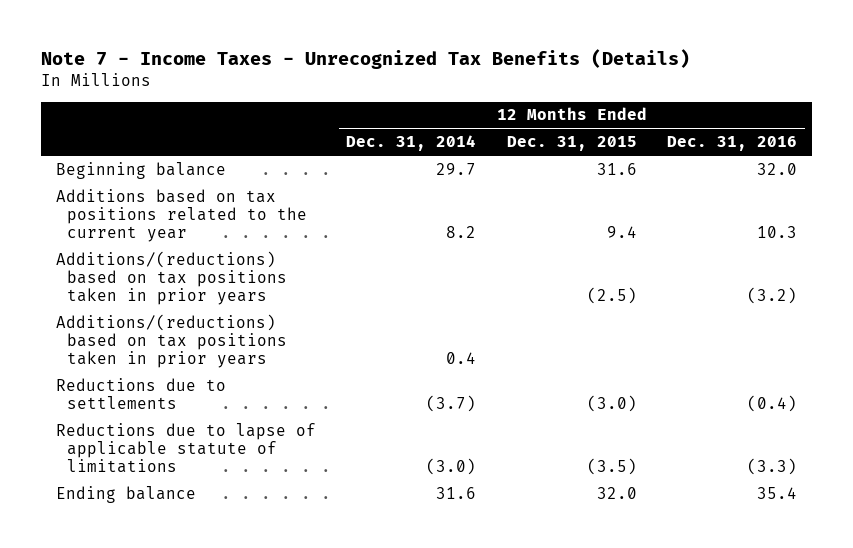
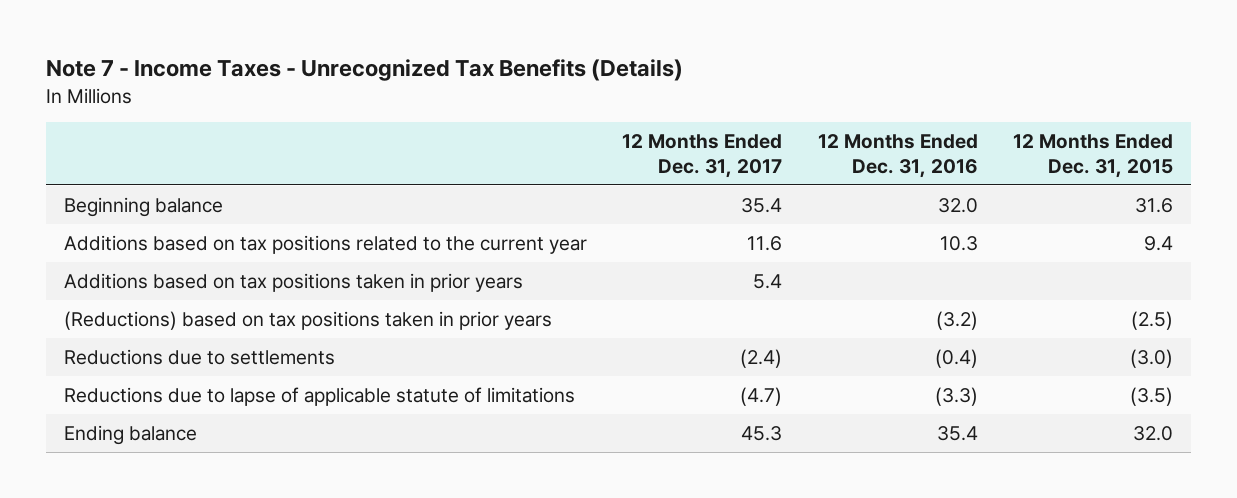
- | 12 Months Ended Dec. 31, 2014 | 12 Months Ended Dec. 31, 2015 | 12 Months Ended Dec. 31, 2016
+ | 12 Months Ended Dec. 31, 2017 | 12 Months Ended Dec. 31, 2016 | 12 Months Ended Dec. 31, 2015
- Additions/(reductions) based on tax positions taken in prior years | | (2.5) | (3.2)
- Additions/(reductions) based on tax positions taken in prior years | 0.4 | |
+ Additions based on tax positions taken in prior years | 5.4 | |
+ (Reductions) based on tax positions taken in prior years | | (3.2) | (2.5)

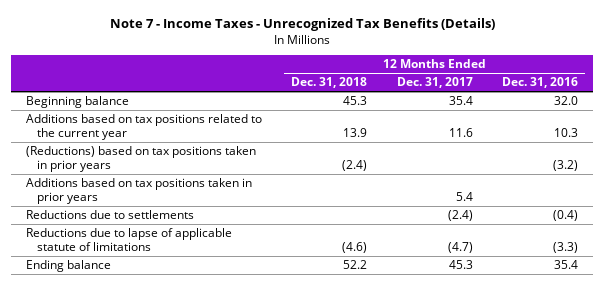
- | 12 Months Ended Dec. 31, 2017 | 12 Months Ended Dec. 31, 2016 | 12 Months Ended Dec. 31, 2015
+ | 12 Months Ended Dec. 31, 2018 | 12 Months Ended Dec. 31, 2017 | 12 Months Ended Dec. 31, 2016
moved down: Additions based on tax positions taken in prior years | | 5.4 |

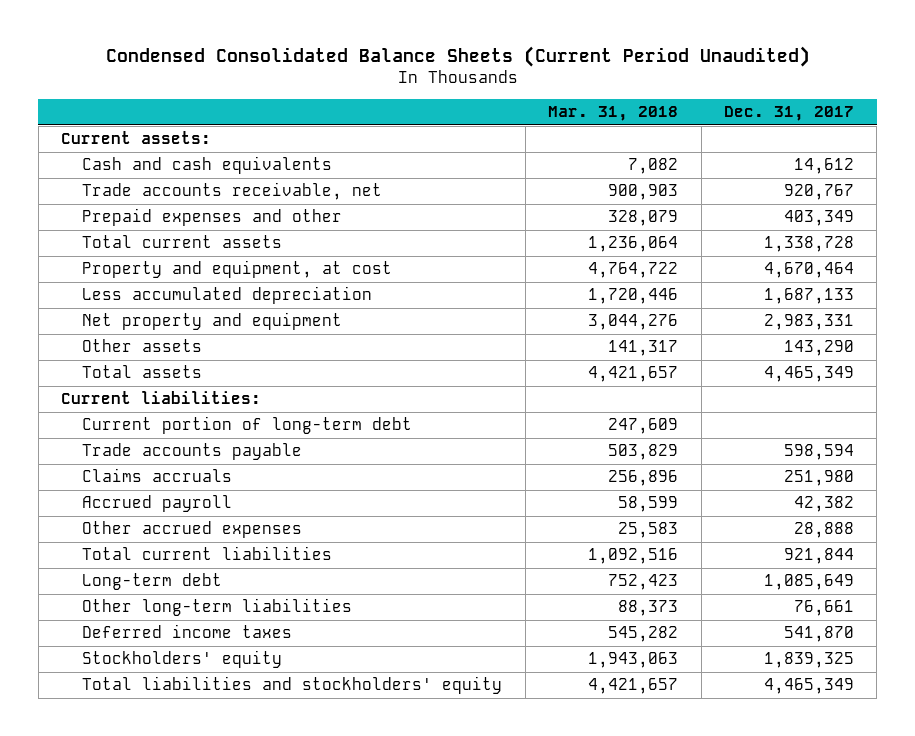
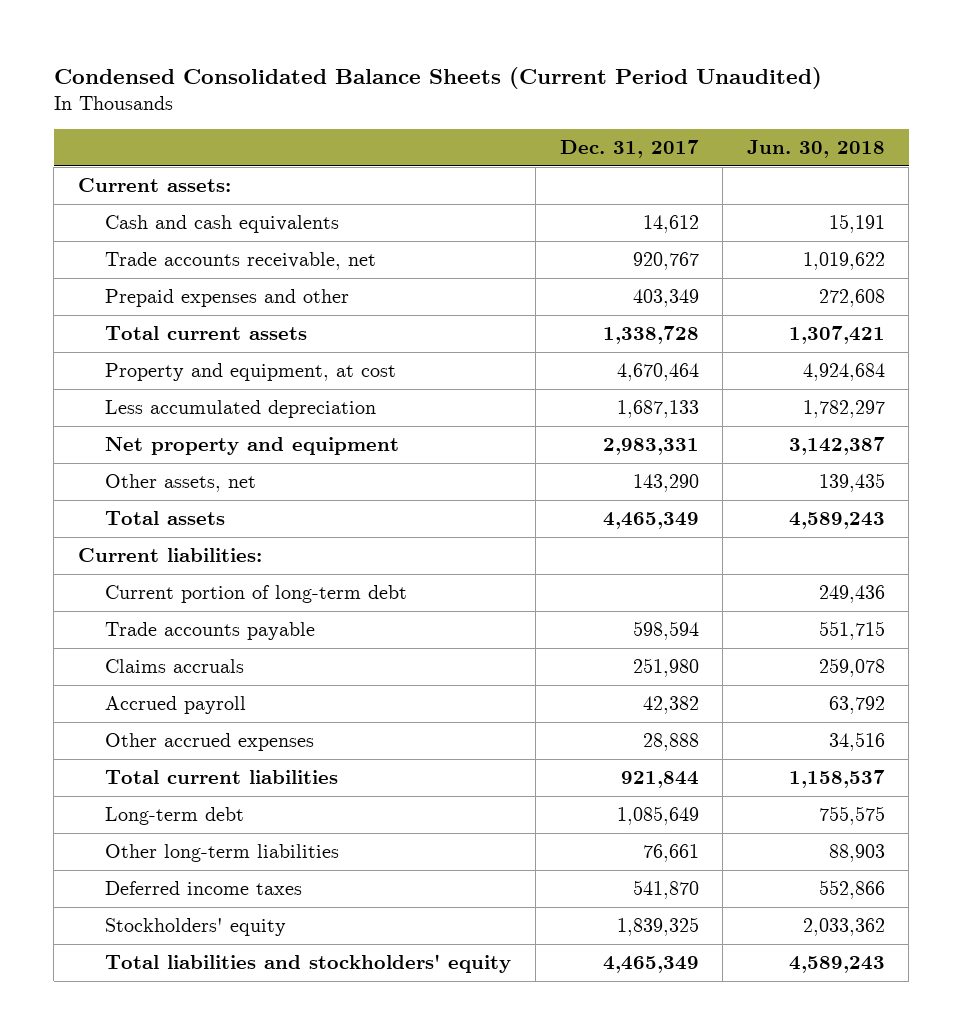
- | Mar. 31, 2018 | Dec. 31, 2017
+ | Dec. 31, 2017 | Jun. 30, 2018
- Other assets | 141,317 | 143,290
+ Other assets, net | 143,290 | 139,435

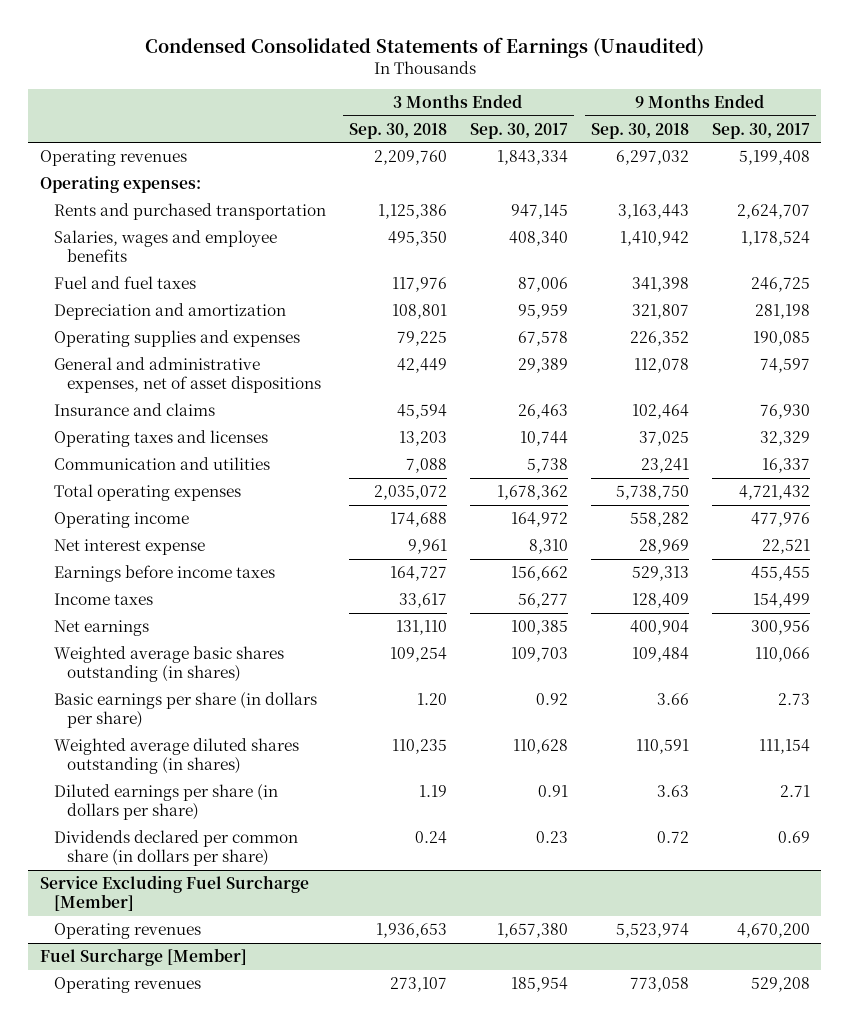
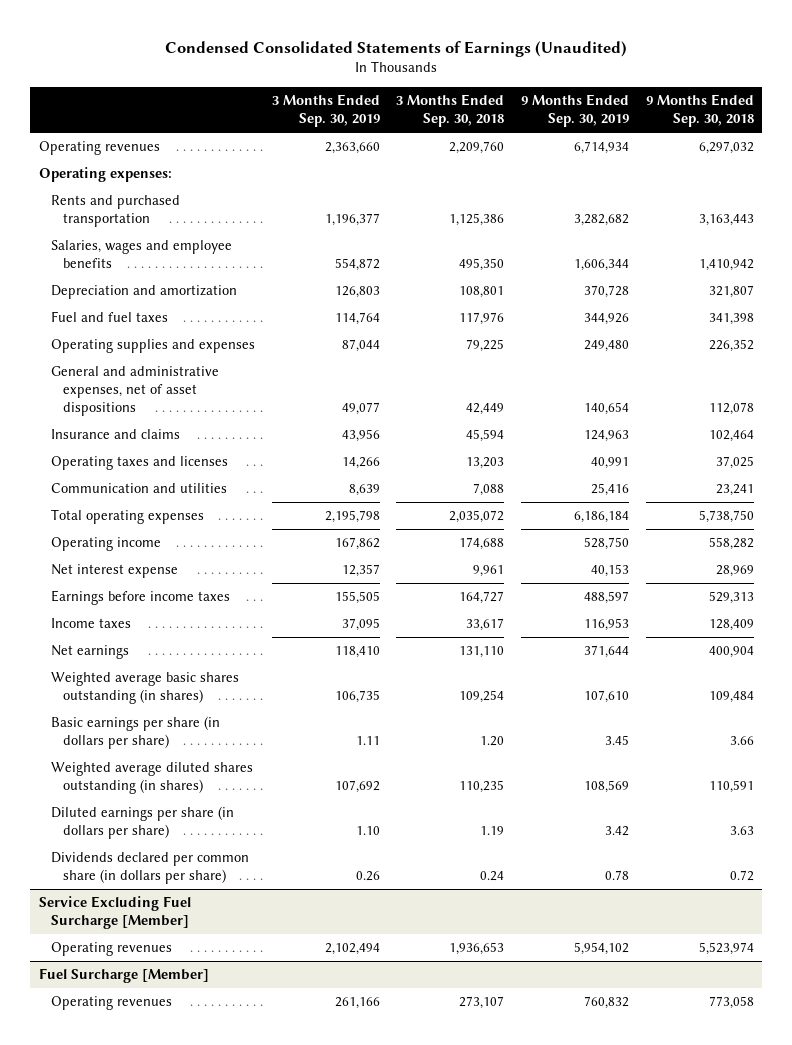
- | 3 Months Ended Sep. 30, 2018 | 3 Months Ended Sep. 30, 2017 | 9 Months Ended Sep. 30, 2018 | 9 Months Ended Sep. 30, 2017
+ | 3 Months Ended Sep. 30, 2019 | 3 Months Ended Sep. 30, 2018 | 9 Months Ended Sep. 30, 2019 | 9 Months Ended Sep. 30, 2018
moved down: Fuel and fuel taxes | 114,764 | 117,976 | 344,926 | 341,398

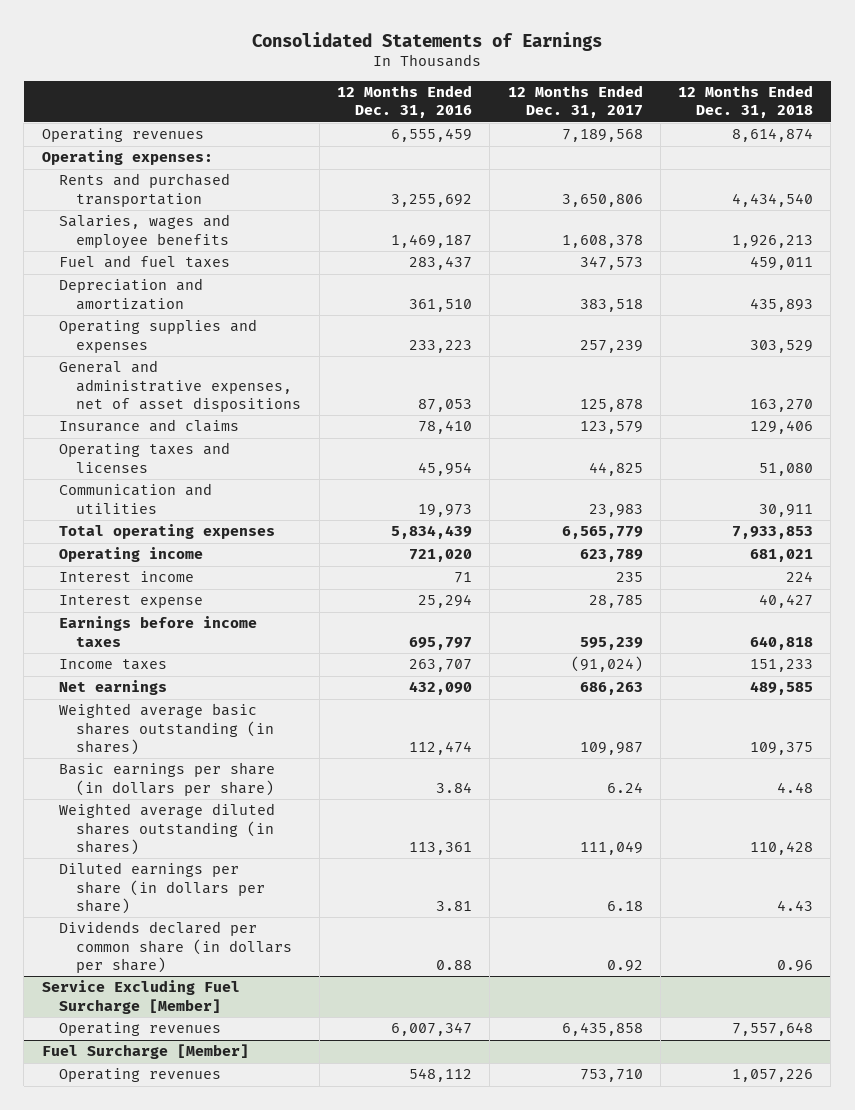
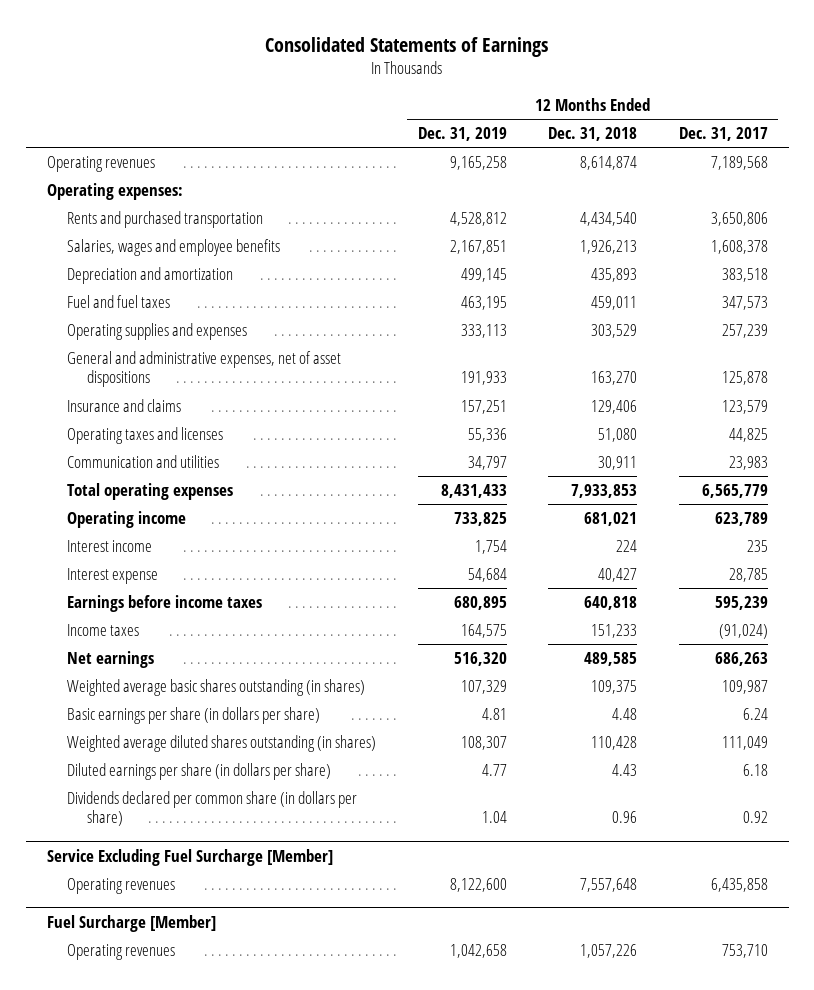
- | 12 Months Ended Dec. 31, 2016 | 12 Months Ended Dec. 31, 2017 | 12 Months Ended Dec. 31, 2018
+ | 12 Months Ended Dec. 31, 2019 | 12 Months Ended Dec. 31, 2018 | 12 Months Ended Dec. 31, 2017
moved down: Fuel and fuel taxes | 463,195 | 459,011 | 347,573

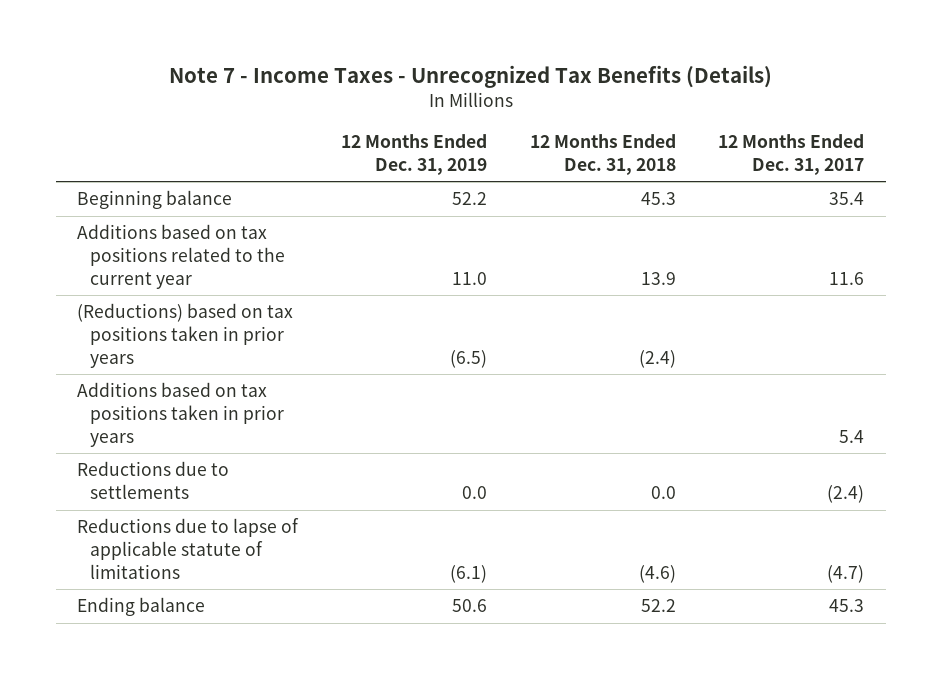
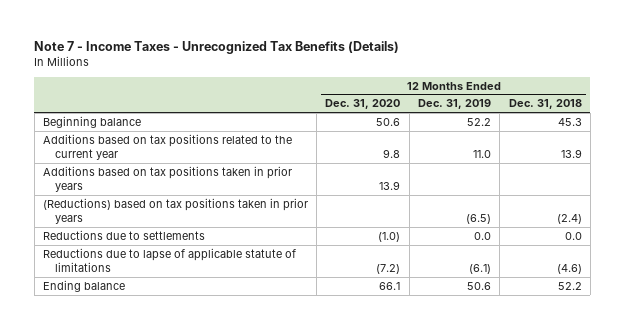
- | 12 Months Ended Dec. 31, 2019 | 12 Months Ended Dec. 31, 2018 | 12 Months Ended Dec. 31, 2017
+ | 12 Months Ended Dec. 31, 2020 | 12 Months Ended Dec. 31, 2019 | 12 Months Ended Dec. 31, 2018
moved down: (Reductions) based on tax positions taken in prior years | | (6.5) | (2.4)

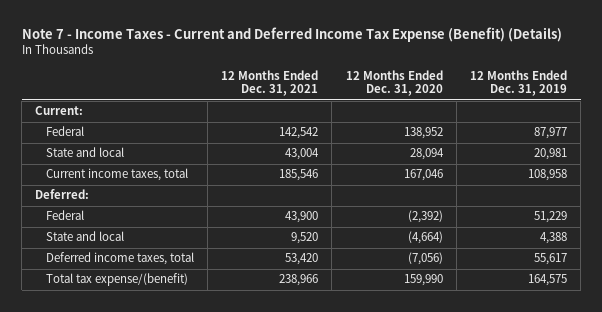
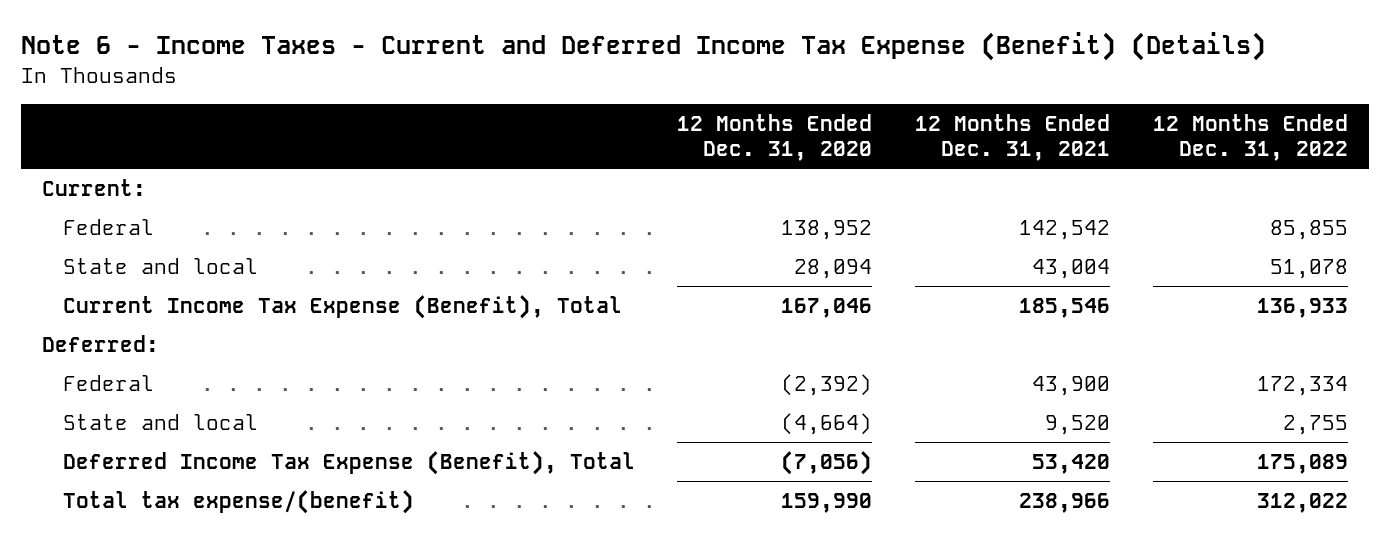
- Note 7 - Income Taxes - Current and Deferred Income Tax Expense (Benefit) (Details)
+ Note 6 - Income Taxes - Current and Deferred Income Tax Expense (Benefit) (Details)
- | 12 Months Ended Dec. 31, 2021 | 12 Months Ended Dec. 31, 2020 | 12 Months Ended Dec. 31, 2019
+ | 12 Months Ended Dec. 31, 2020 | 12 Months Ended Dec. 31, 2021 | 12 Months Ended Dec. 31, 2022
- Current income taxes, total | 185,546 | 167,046 | 108,958
+ Current Income Tax Expense (Benefit), Total | 167,046 | 185,546 | 136,933
- Deferred income taxes, total | 53,420 | (7,056) | 55,617
+ Deferred Income Tax Expense (Benefit), Total | (7,056) | 53,420 | 175,089

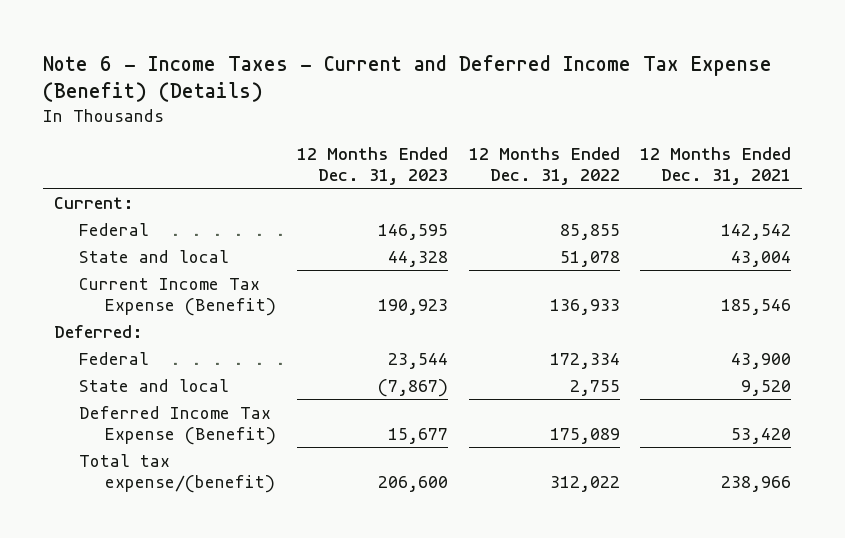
- | 12 Months Ended Dec. 31, 2020 | 12 Months Ended Dec. 31, 2021 | 12 Months Ended Dec. 31, 2022
+ | 12 Months Ended Dec. 31, 2023 | 12 Months Ended Dec. 31, 2022 | 12 Months Ended Dec. 31, 2021
- Current Income Tax Expense (Benefit), Total | 167,046 | 185,546 | 136,933
+ Current Income Tax Expense (Benefit) | 190,923 | 136,933 | 185,546
- Deferred Income Tax Expense (Benefit), Total | (7,056) | 53,420 | 175,089
+ Deferred Income Tax Expense (Benefit) | 15,677 | 175,089 | 53,420

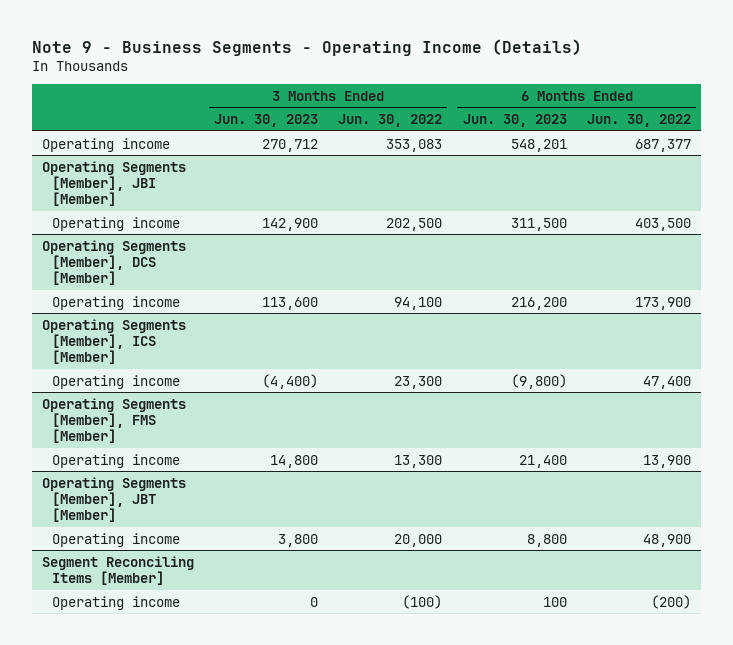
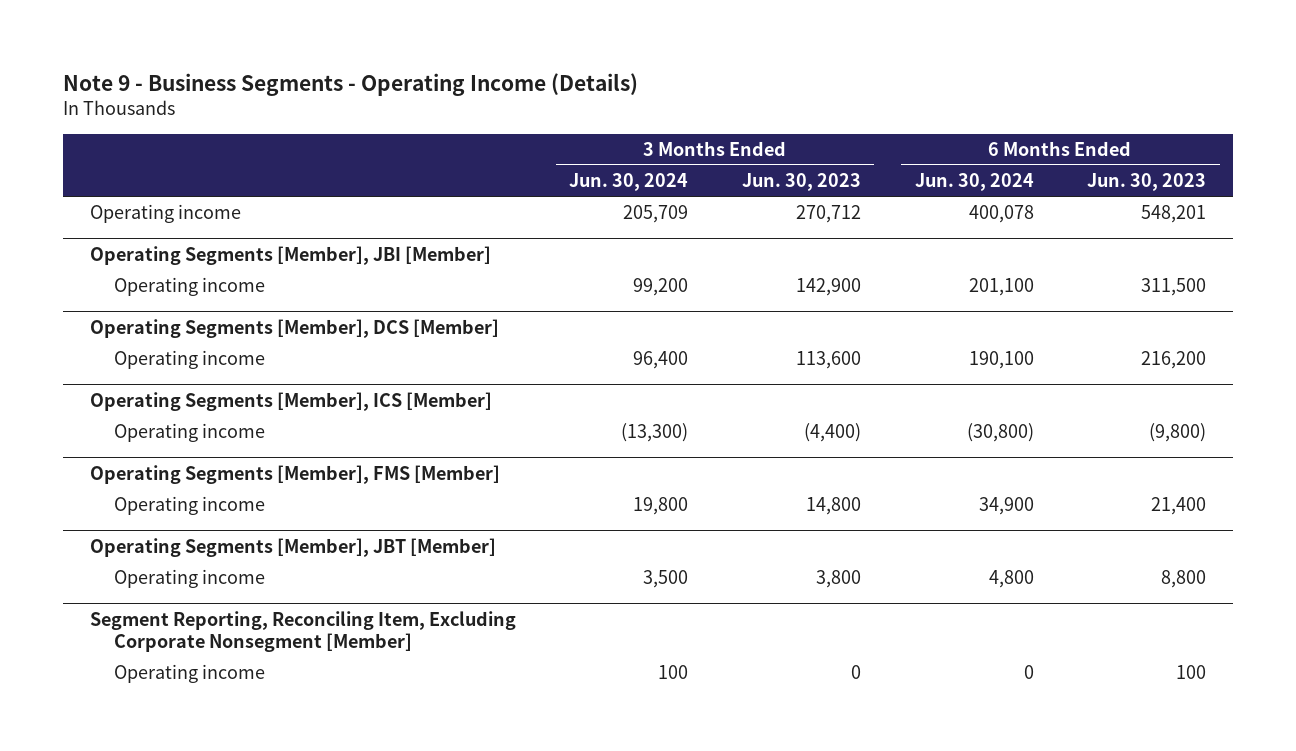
- | 3 Months Ended Jun. 30, 2023 | 3 Months Ended Jun. 30, 2022 | 6 Months Ended Jun. 30, 2023 | 6 Months Ended Jun. 30, 2022
+ | 3 Months Ended Jun. 30, 2024 | 3 Months Ended Jun. 30, 2023 | 6 Months Ended Jun. 30, 2024 | 6 Months Ended Jun. 30, 2023
- Segment Reconciling Items [Member]
+ Segment Reporting, Reconciling Item, Excluding Corporate Nonsegment [Member]

